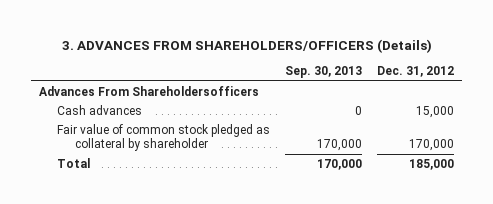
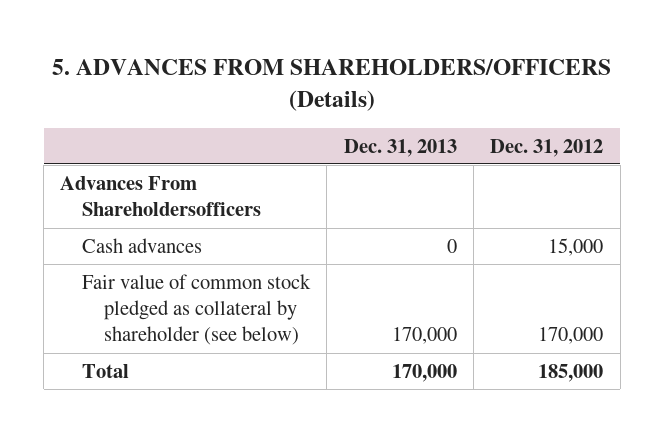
- 3. ADVANCES FROM SHAREHOLDERS/OFFICERS (Details)
+ 5. ADVANCES FROM SHAREHOLDERS/OFFICERS (Details)
- | Sep. 30, 2013 | Dec. 31, 2012
+ | Dec. 31, 2013 | Dec. 31, 2012
- Fair value of common stock pledged as collateral by shareholder | 170,000 | 170,000
+ Fair value of common stock pledged as collateral by shareholder (see below) | 170,000 | 170,000

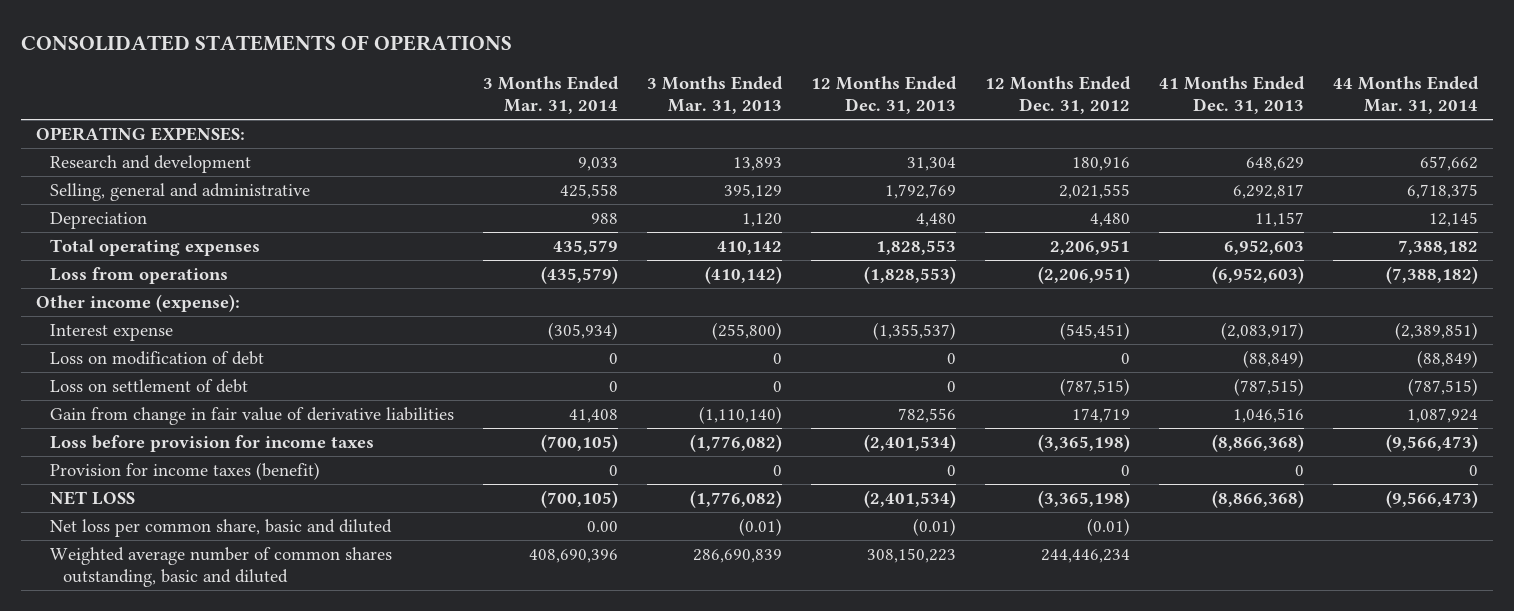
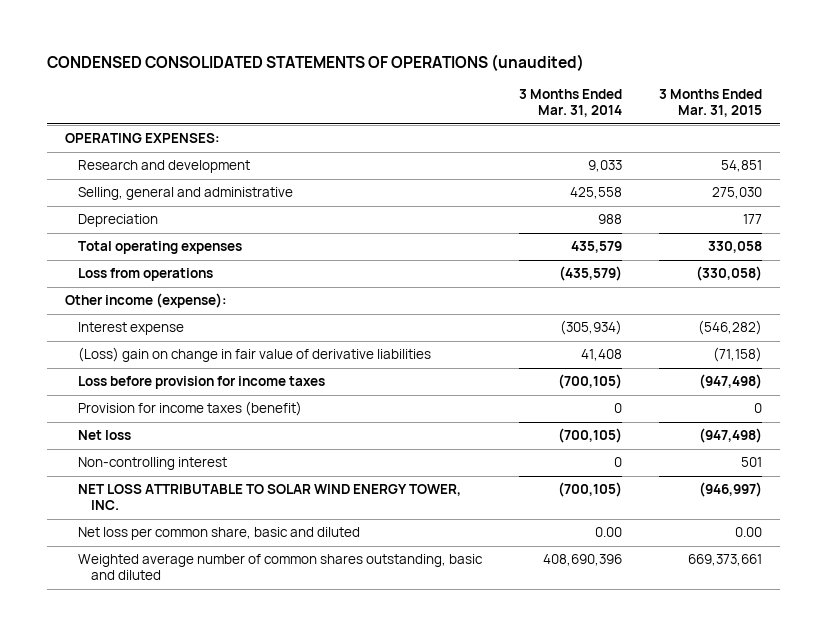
- CONSOLIDATED STATEMENTS OF OPERATIONS
+ CONDENSED CONSOLIDATED STATEMENTS OF OPERATIONS (unaudited)
- | 3 Months Ended Mar. 31, 2014 | 3 Months Ended Mar. 31, 2013 | 12 Months Ended Dec. 31, 2013 | 12 Months Ended Dec. 31, 2012 | 41 Months Ended Dec. 31, 2013 | 44 Months Ended Mar. 31, 2014
+ | 3 Months Ended Mar. 31, 2014 | 3 Months Ended Mar. 31, 2015
- Loss on modification of debt | 0 | 0 | 0 | 0 | (88,849) | (88,849)
- Loss on settlement of debt | 0 | 0 | 0 | (787,515) | (787,515) | (787,515)
- Gain from change in fair value of derivative liabilities | 41,408 | (1,110,140) | 782,556 | 174,719 | 1,046,516 | 1,087,924
+ (Loss) gain on change in fair value of derivative liabilities | 41,408 | (71,158)
- NET LOSS | (700,105) | (1,776,082) | (2,401,534) | (3,365,198) | (8,866,368) | (9,566,473)
+ Net loss | (700,105) | (947,498)
+ Non-controlling interest | 0 | 501
+ NET LOSS ATTRIBUTABLE TO SOLAR WIND ENERGY TOWER, INC. | (700,105) | (946,997)

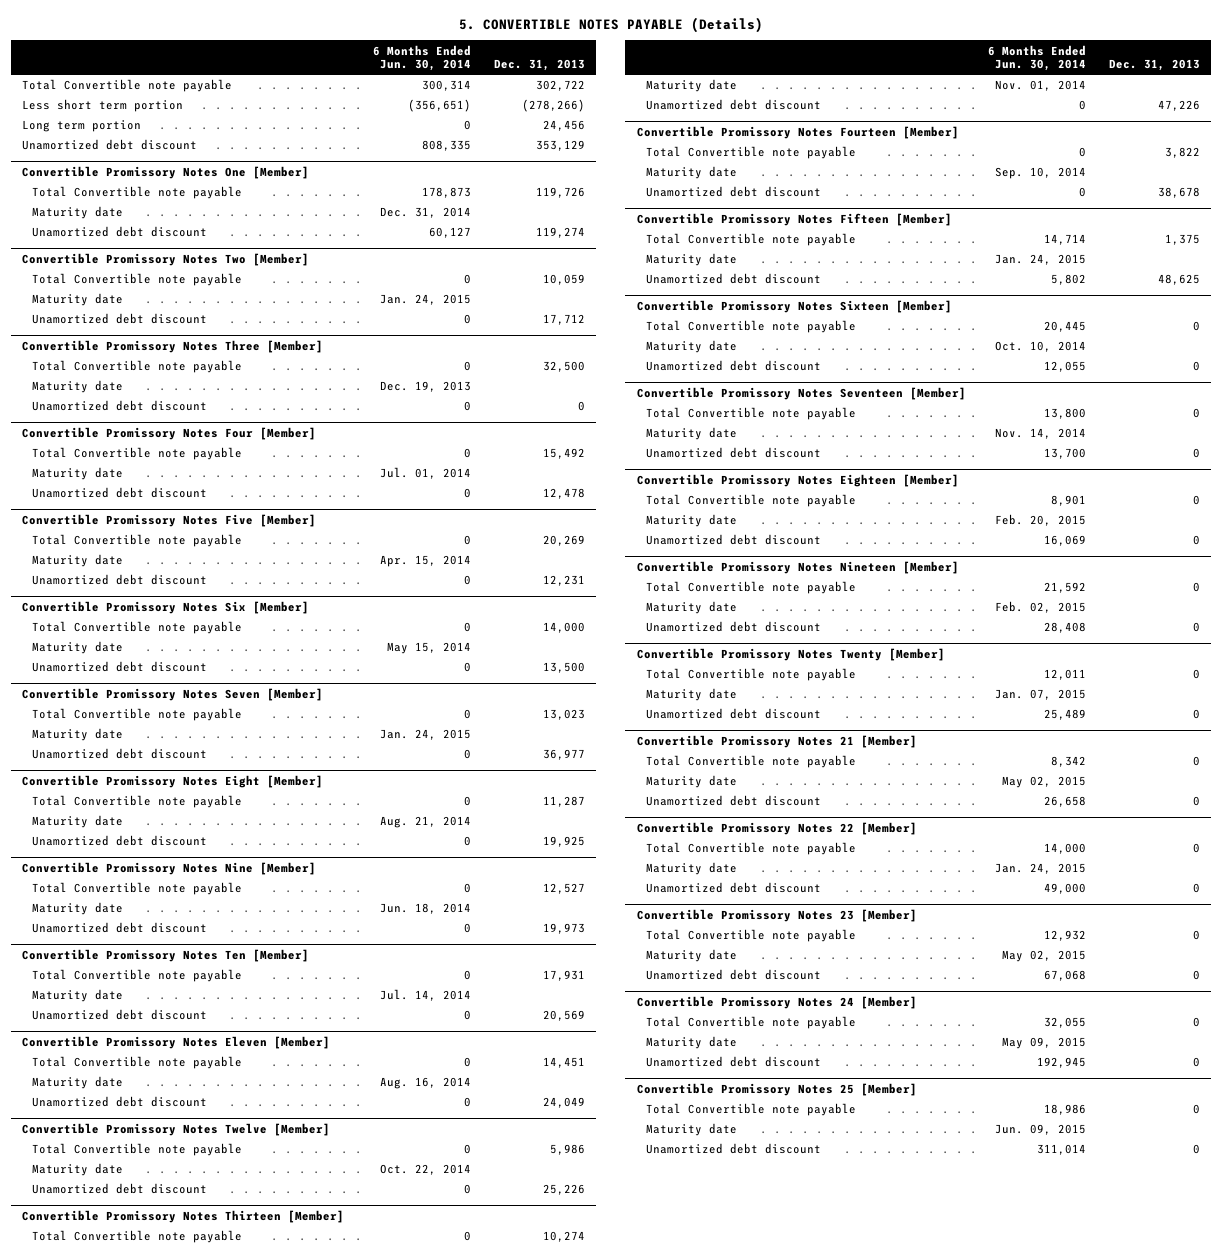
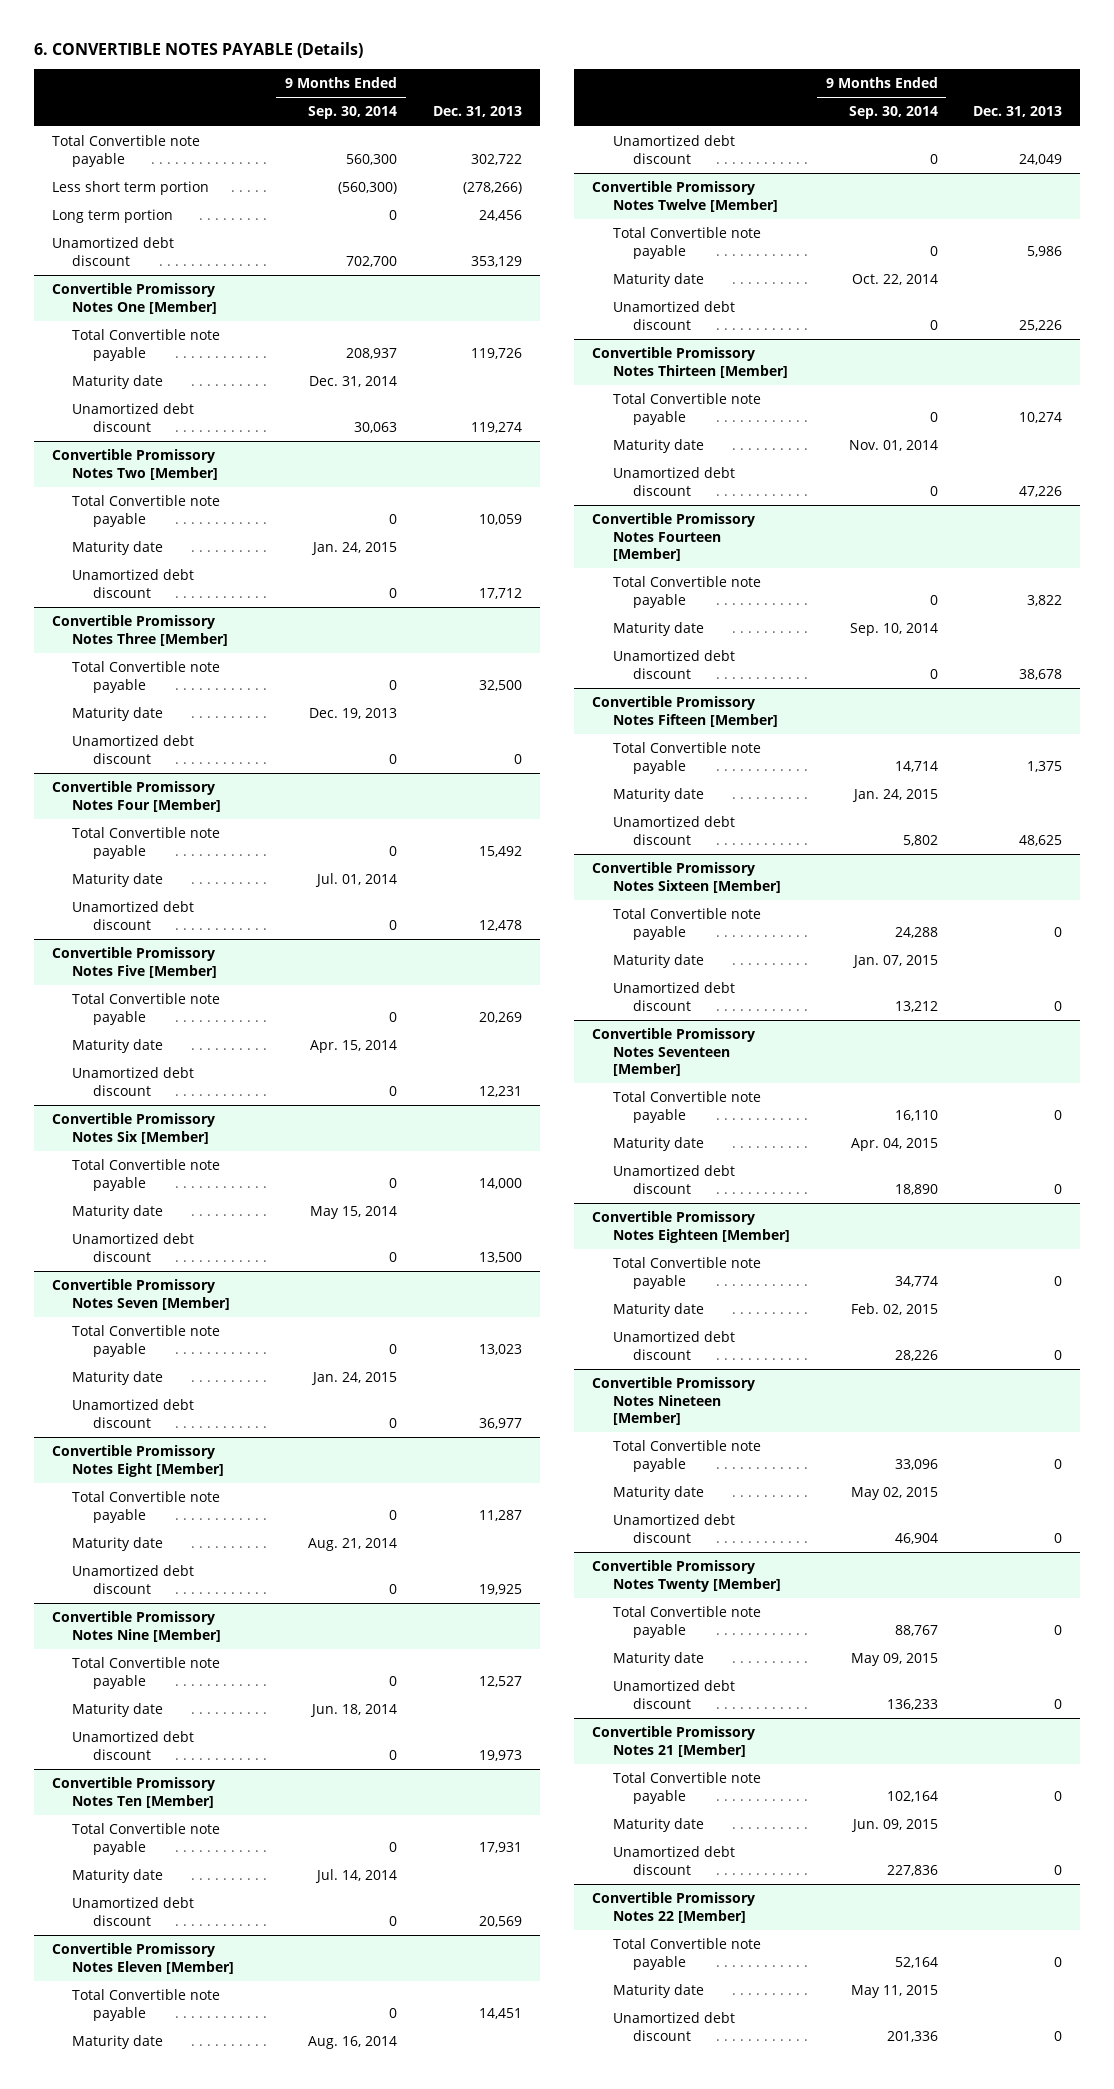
- 5. CONVERTIBLE NOTES PAYABLE (Details)
+ 6. CONVERTIBLE NOTES PAYABLE (Details)
- | 6 Months Ended Jun. 30, 2014 | Dec. 31, 2013
+ | 9 Months Ended Sep. 30, 2014 | Dec. 31, 2013
- Convertible Promissory Notes 23 [Member]
- Total Convertible note payable | 12,932 | 0
- Maturity date | May 02, 2015 |
- Unamortized debt discount | 67,068 | 0
- Convertible Promissory Notes 24 [Member]
- Total Convertible note payable | 32,055 | 0
- Maturity date | May 09, 2015 |
- Unamortized debt discount | 192,945 | 0
- Convertible Promissory Notes 25 [Member]
- Total Convertible note payable | 18,986 | 0
- Maturity date | Jun. 09, 2015 |
- Unamortized debt discount | 311,014 | 0

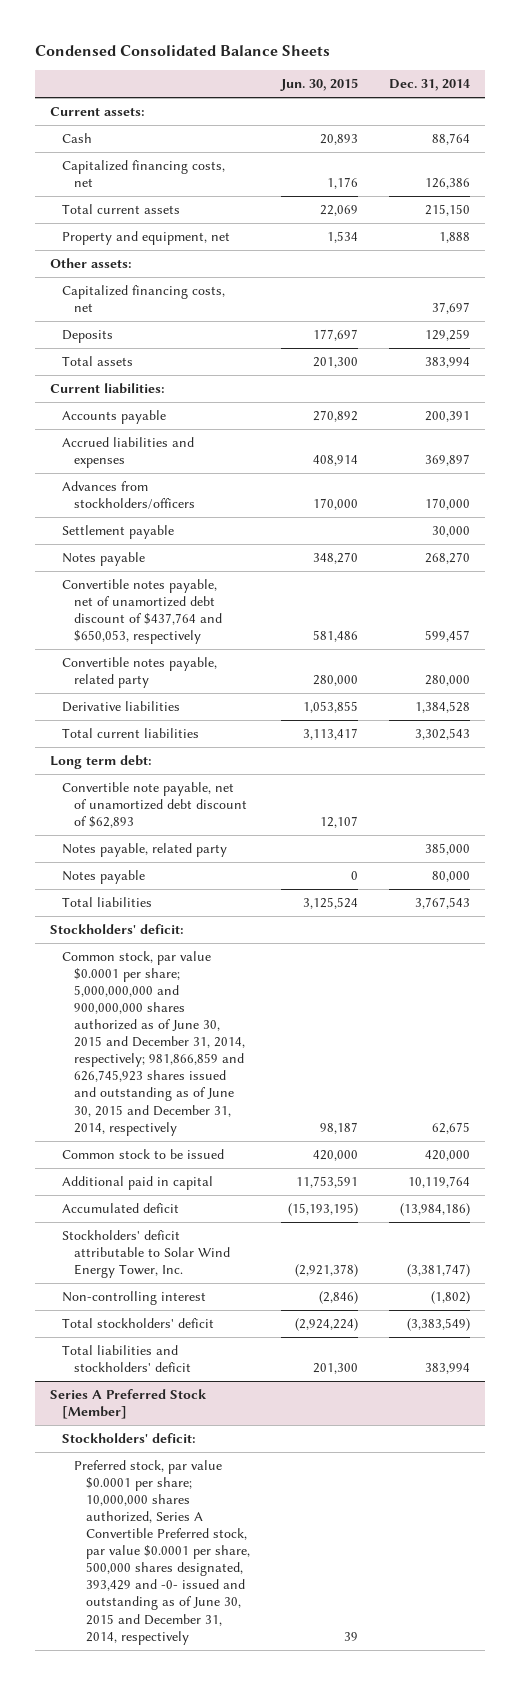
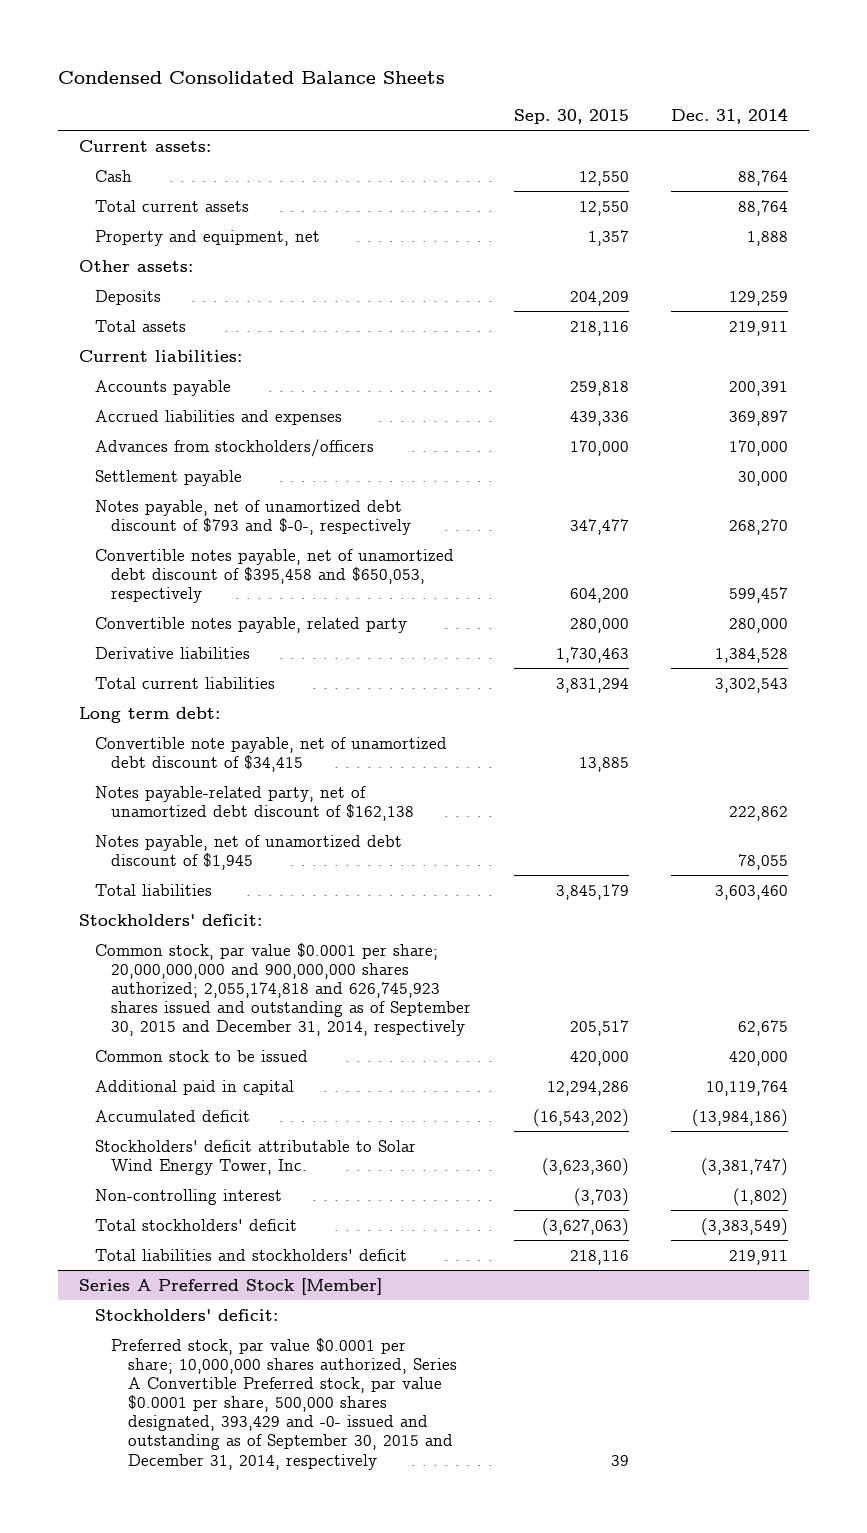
- | Jun. 30, 2015 | Dec. 31, 2014
+ | Sep. 30, 2015 | Dec. 31, 2014
- Capitalized financing costs, net | 1,176 | 126,386
- Total current assets | 22,069 | 215,150
+ Total current assets | 12,550 | 88,764
- Capitalized financing costs, net | | 37,697
- Total assets | 201,300 | 383,994
+ Total assets | 218,116 | 219,911
- Notes payable | 348,270 | 268,270
- Convertible notes payable, net of unamortized debt discount of $437,764 and $650,053, respectively | 581,486 | 599,457
+ Notes payable, net of unamortized debt discount of $793 and $-0-, respectively | 347,477 | 268,270
+ Convertible notes payable, net of unamortized debt discount of $395,458 and $650,053, respectively | 604,200 | 599,457
- Convertible note payable, net of unamortized debt discount of $62,893 | 12,107 |
- Notes payable, related party | | 385,000
- Notes payable | 0 | 80,000
- Total liabilities | 3,125,524 | 3,767,543
+ Convertible note payable, net of unamortized debt discount of $34,415 | 13,885 |
+ Notes payable-related party, net of unamortized debt discount of $162,138 | | 222,862
+ Notes payable, net of unamortized debt discount of $1,945 | | 78,055
+ Total liabilities | 3,845,179 | 3,603,460
- Common stock, par value $0.0001 per share; 5,000,000,000 and 900,000,000 shares authorized as of June 30, 2015 and December 31, 2014, respectively; 981,866,859 and 626,745,923 shares issued and outstanding as of June 30, 2015 and December 31, 2014, respectively | 98,187 | 62,675
+ Common stock, par value $0.0001 per share; 20,000,000,000 and 900,000,000 shares authorized; 2,055,174,818 and 626,745,923 shares issued and outstanding as of September 30, 2015 and December 31, 2014, respectively | 205,517 | 62,675
- Total liabilities and stockholders' deficit | 201,300 | 383,994
+ Total liabilities and stockholders' deficit | 218,116 | 219,911
@ Series A Preferred Stock [Member]
- Preferred stock, par value $0.0001 per share; 10,000,000 shares authorized, Series A Convertible Preferred stock, par value $0.0001 per share, 500,000 shares designated, 393,429 and -0- issued and outstanding as of June 30, 2015 and December 31, 2014, respectively | 39 |
+ Preferred stock, par value $0.0001 per share; 10,000,000 shares authorized, Series A Convertible Preferred stock, par value $0.0001 per share, 500,000 shares designated, 393,429 and -0- issued and outstanding as of September 30, 2015 and December 31, 2014, respectively | 39 |

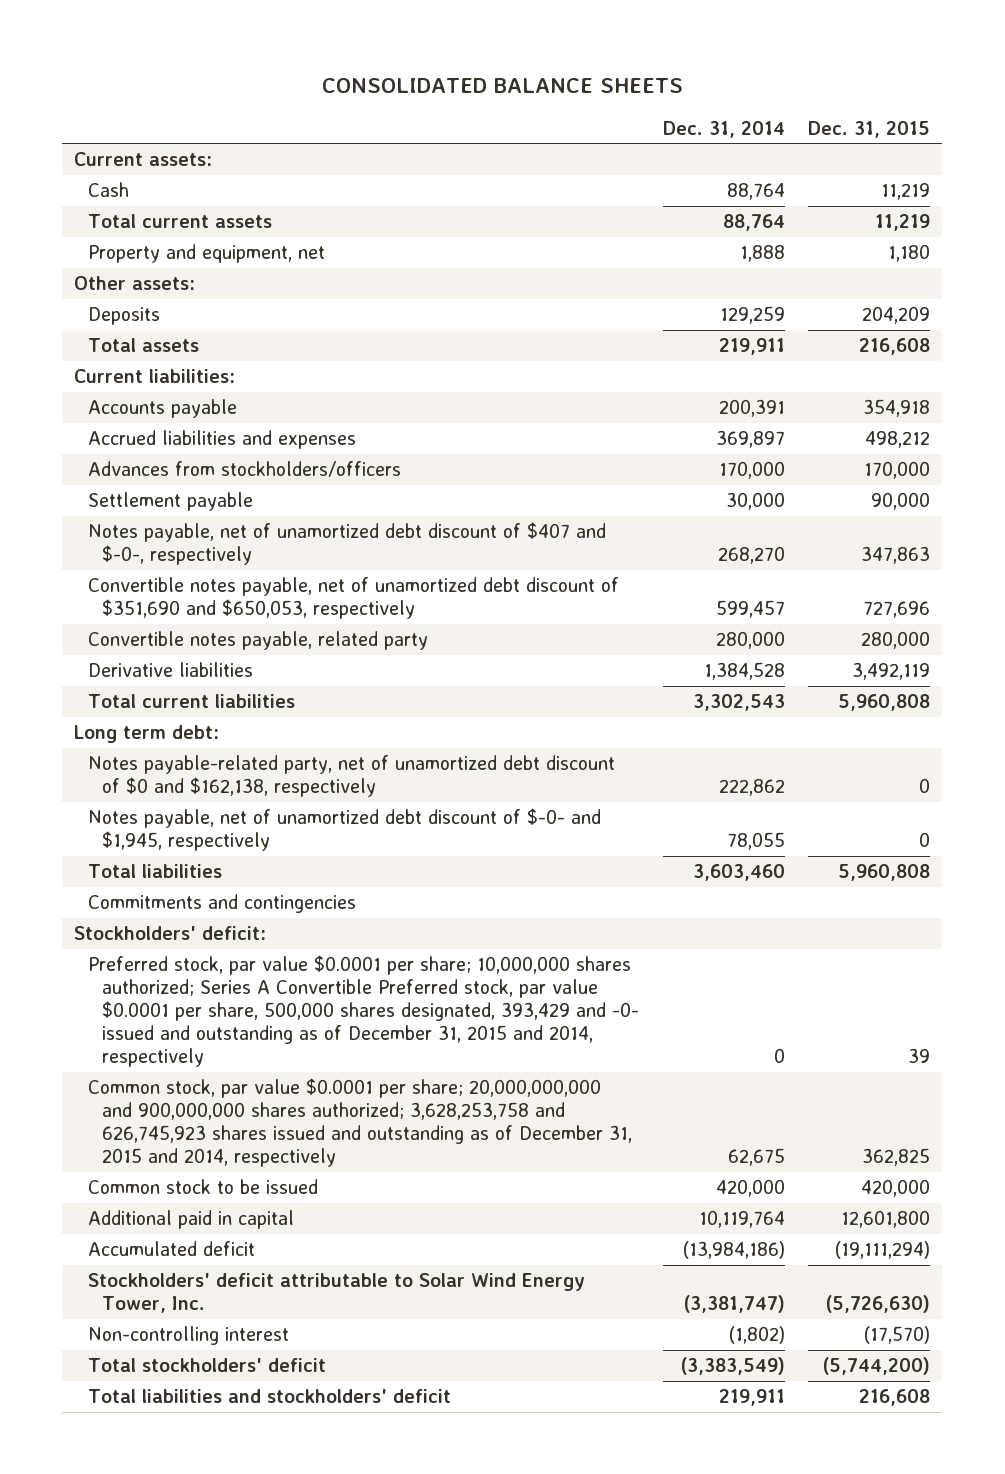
- Condensed Consolidated Balance Sheets
+ CONSOLIDATED BALANCE SHEETS
- | Sep. 30, 2015 | Dec. 31, 2014
+ | Dec. 31, 2014 | Dec. 31, 2015
- Notes payable, net of unamortized debt discount of $793 and $-0-, respectively | 347,477 | 268,270
- Convertible notes payable, net of unamortized debt discount of $395,458 and $650,053, respectively | 604,200 | 599,457
+ Notes payable, net of unamortized debt discount of $407 and $-0-, respectively | 268,270 | 347,863
+ Convertible notes payable, net of unamortized debt discount of $351,690 and $650,053, respectively | 599,457 | 727,696
- Convertible note payable, net of unamortized debt discount of $34,415 | 13,885 |
- Notes payable-related party, net of unamortized debt discount of $162,138 | | 222,862
- Notes payable, net of unamortized debt discount of $1,945 | | 78,055
+ Notes payable-related party, net of unamortized debt discount of $0 and $162,138, respectively | 222,862 | 0
+ Notes payable, net of unamortized debt discount of $-0- and $1,945, respectively | 78,055 | 0
+ Commitments and contingencies
- Common stock, par value $0.0001 per share; 20,000,000,000 and 900,000,000 shares authorized; 2,055,174,818 and 626,745,923 shares issued and outstanding as of September 30, 2015 and December 31, 2014, respectively | 205,517 | 62,675
+ Preferred stock, par value $0.0001 per share; 10,000,000 shares authorized; Series A Convertible Preferred stock, par value $0.0001 per share, 500,000 shares designated, 393,429 and -0- issued and outstanding as of December 31, 2015 and 2014, respectively | 0 | 39
+ Common stock, par value $0.0001 per share; 20,000,000,000 and 900,000,000 shares authorized; 3,628,253,758 and 626,745,923 shares issued and outstanding as of December 31, 2015 and 2014, respectively | 62,675 | 362,825
- Series A Preferred Stock [Member]
- Stockholders' deficit:
- Preferred stock, par value $0.0001 per share; 10,000,000 shares authorized, Series A Convertible Preferred stock, par value $0.0001 per share, 500,000 shares designated, 393,429 and -0- issued and outstanding as of September 30, 2015 and December 31, 2014, respectively | 39 |

